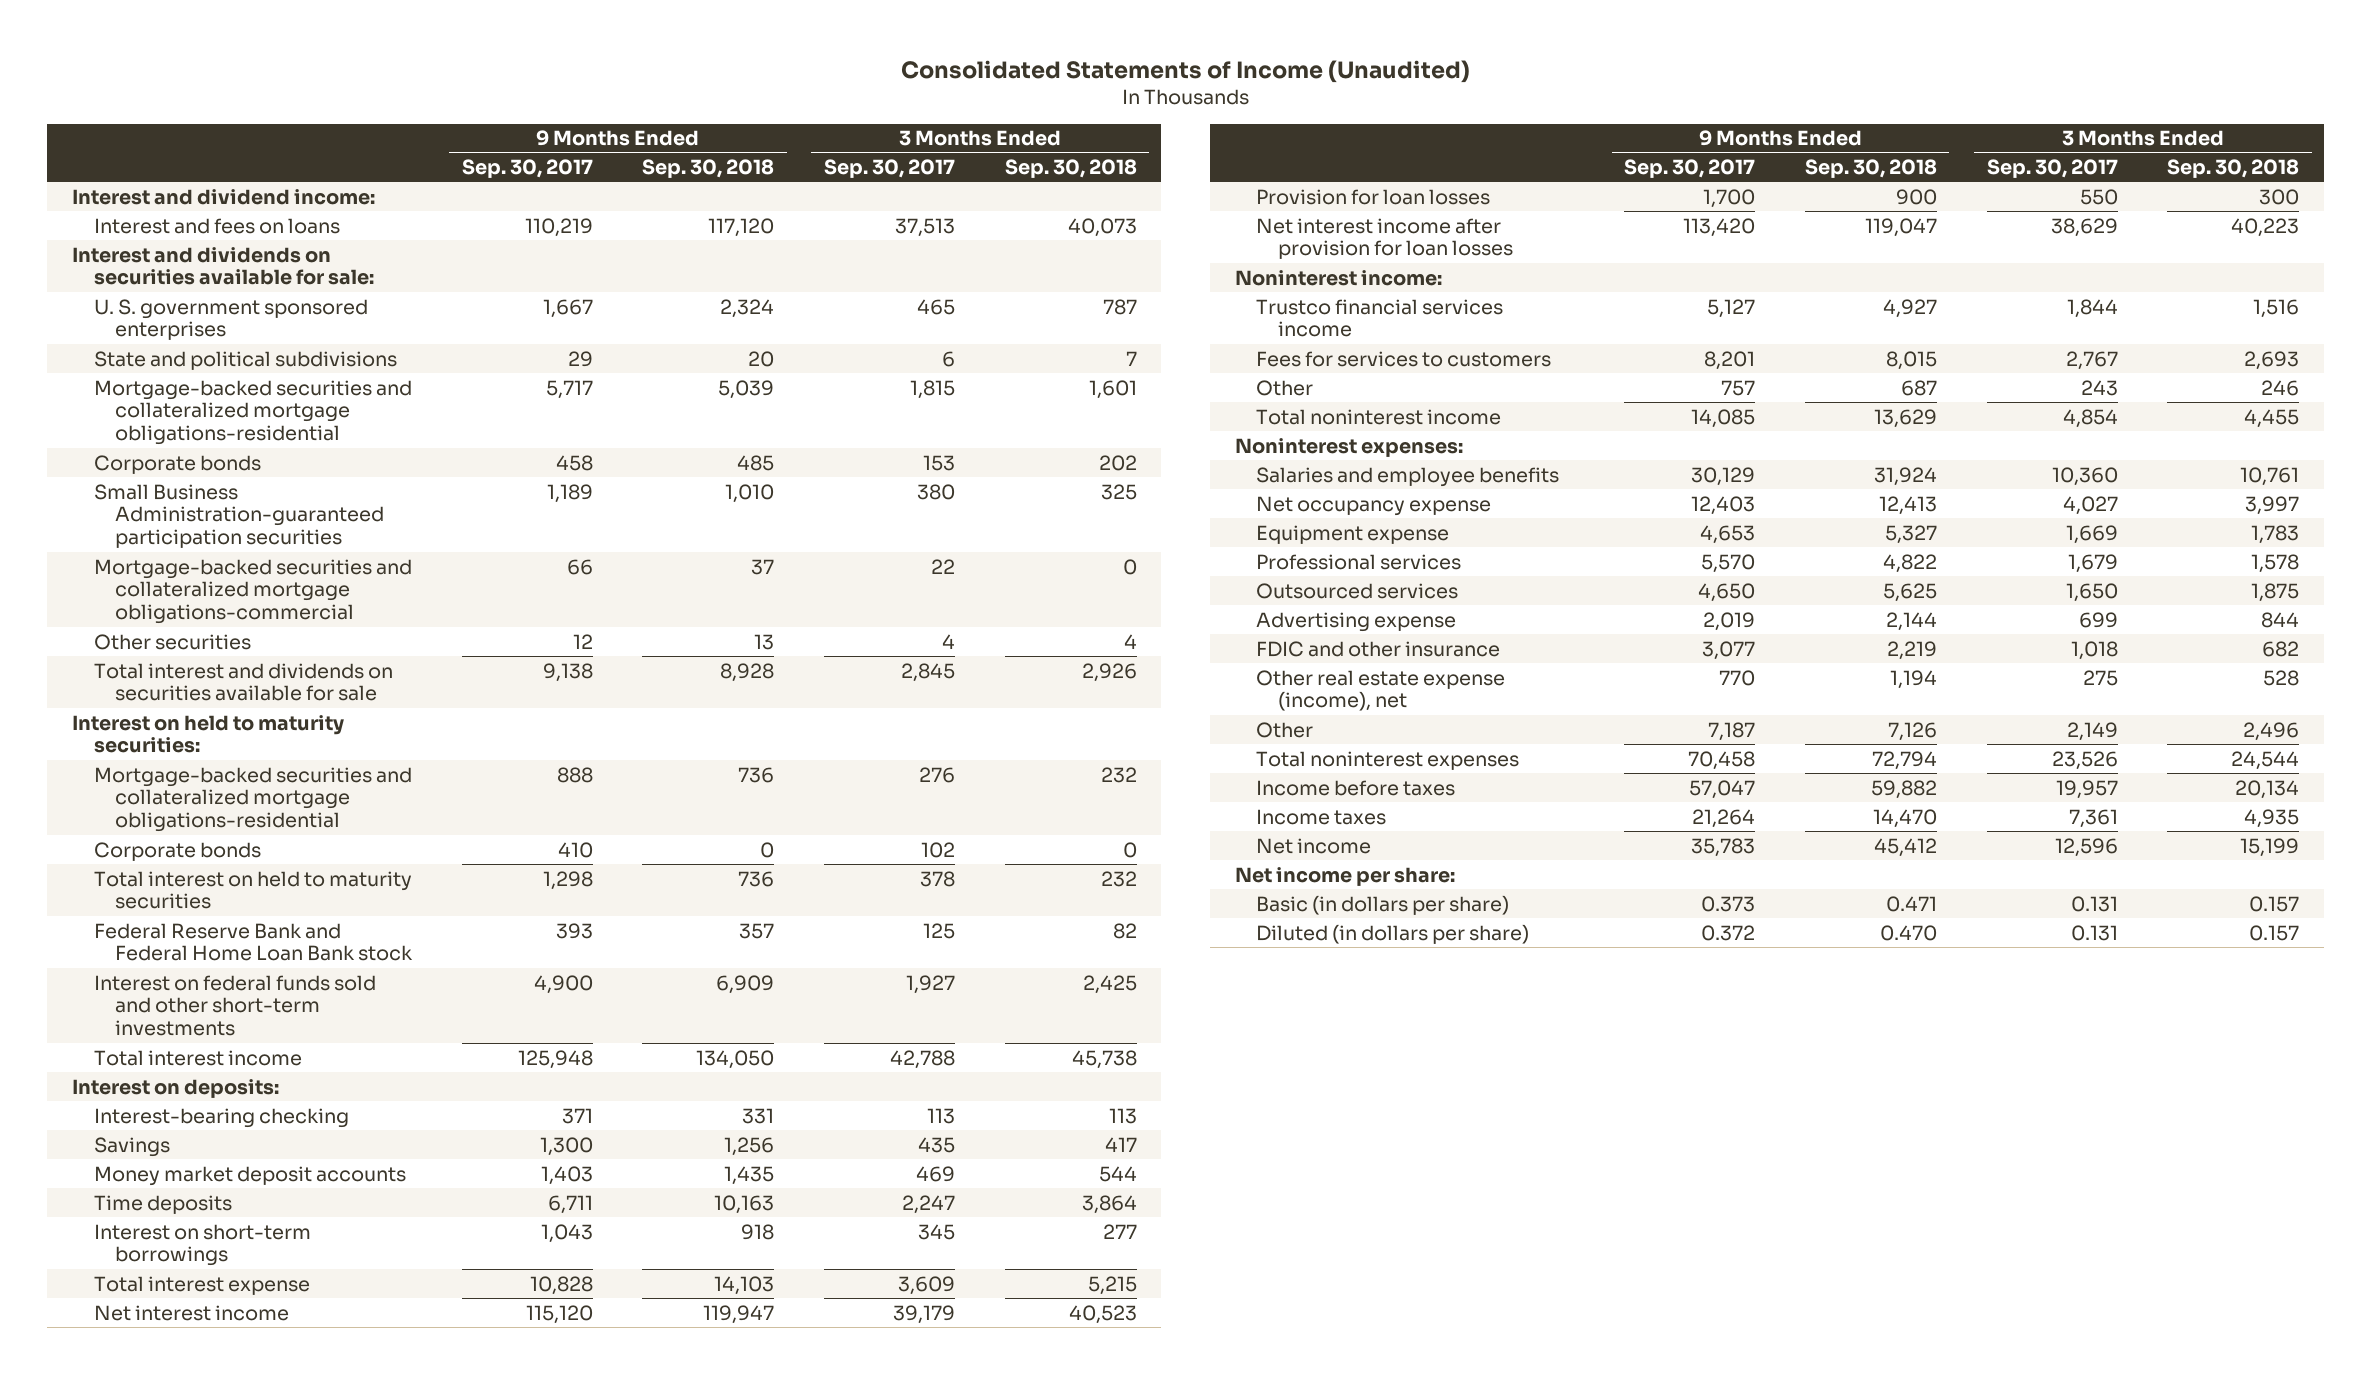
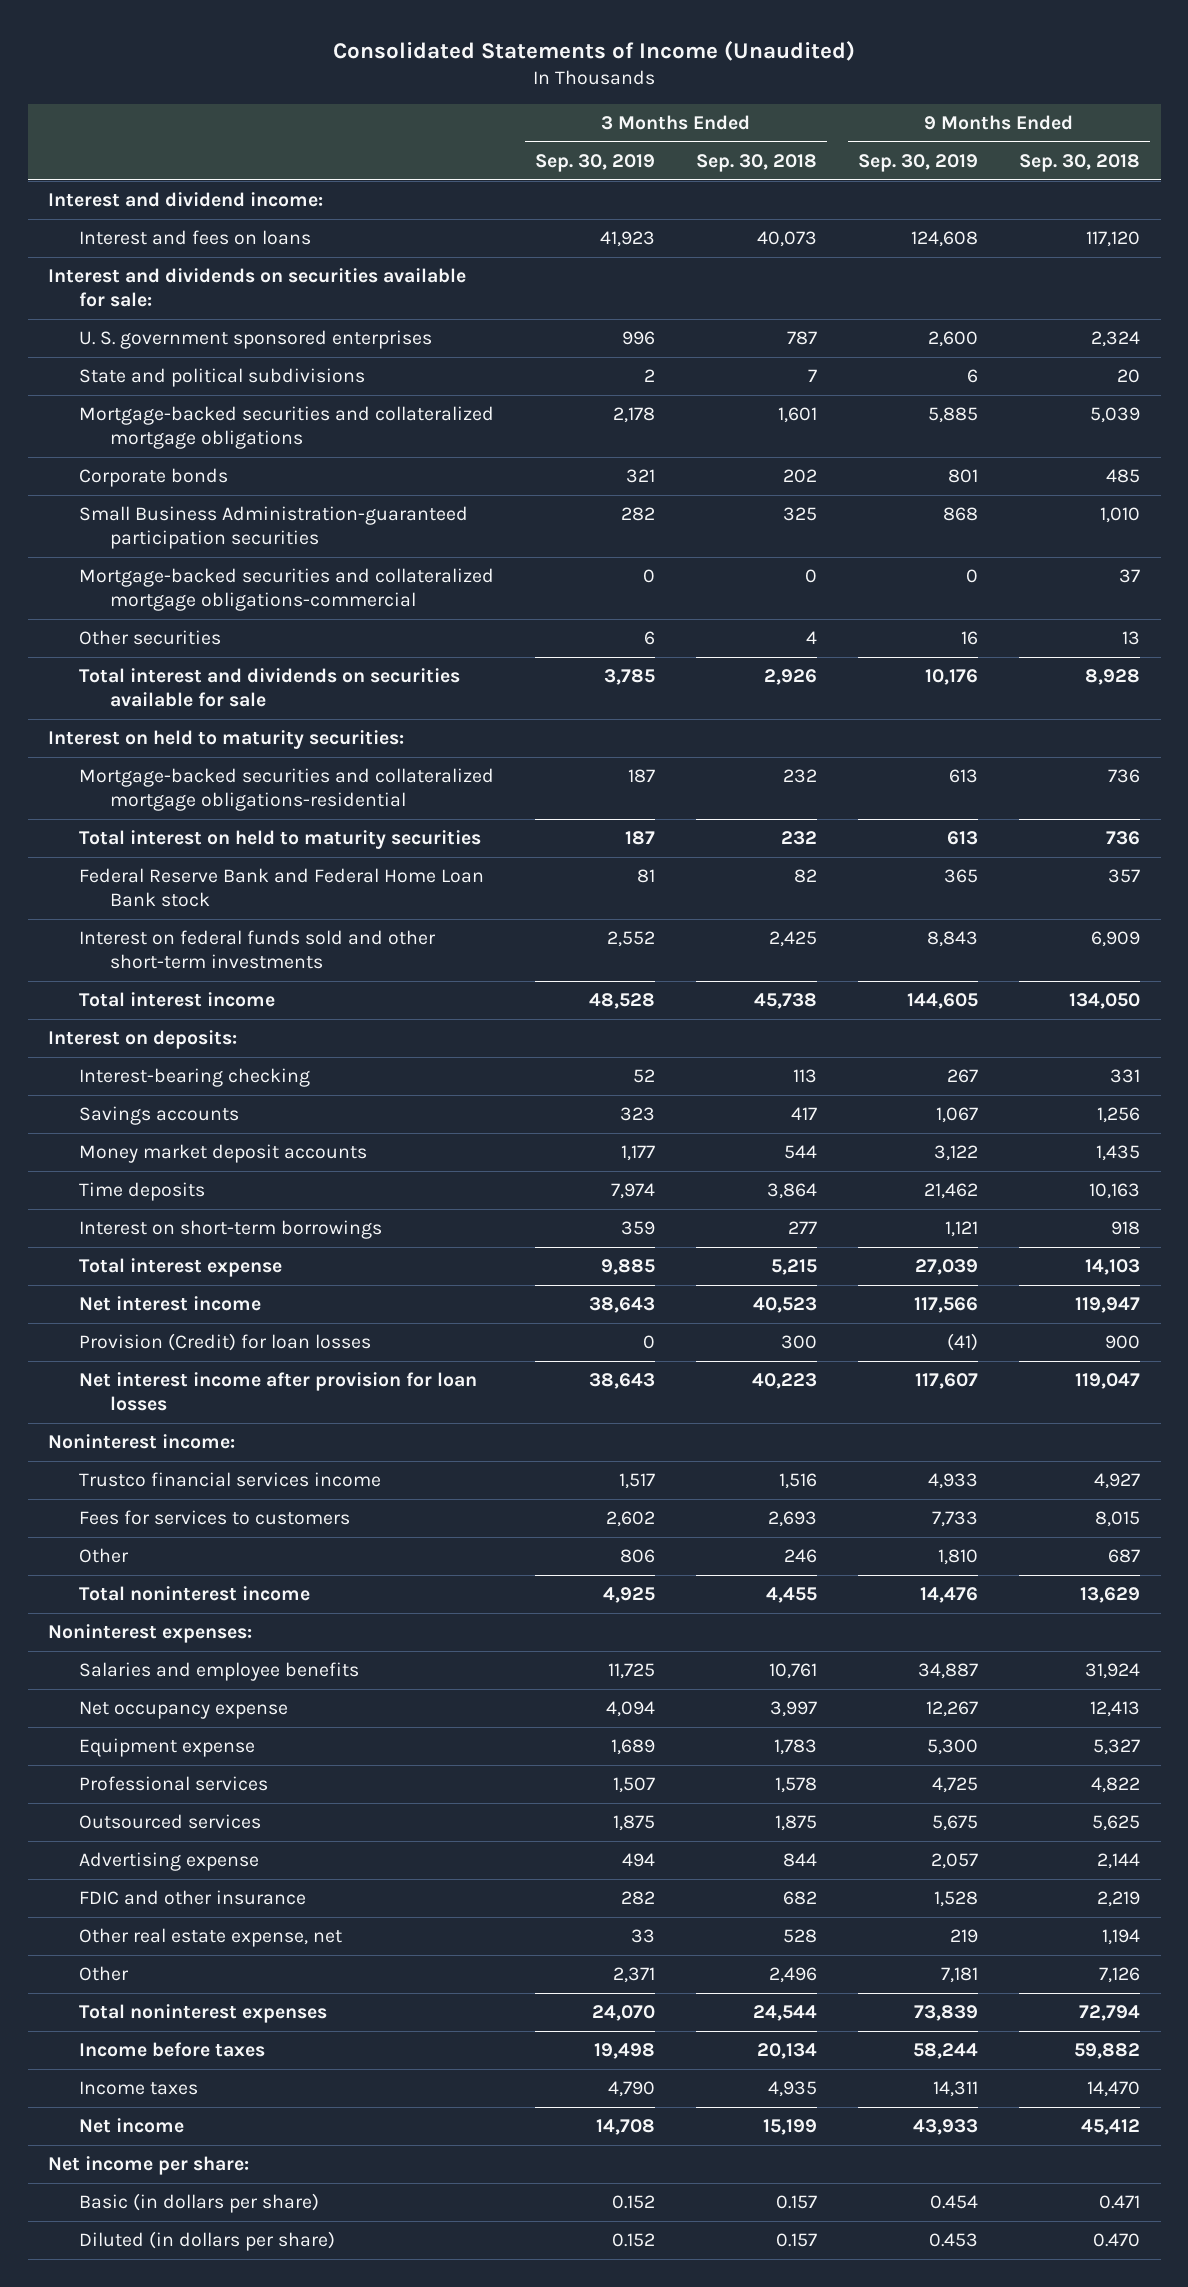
- | 9 Months Ended Sep. 30, 2017 | 9 Months Ended Sep. 30, 2018 | 3 Months Ended Sep. 30, 2017 | 3 Months Ended Sep. 30, 2018
+ | 3 Months Ended Sep. 30, 2019 | 3 Months Ended Sep. 30, 2018 | 9 Months Ended Sep. 30, 2019 | 9 Months Ended Sep. 30, 2018
- Mortgage-backed securities and collateralized mortgage obligations-residential | 5,717 | 5,039 | 1,815 | 1,601
+ Mortgage-backed securities and collateralized mortgage obligations | 2,178 | 1,601 | 5,885 | 5,039
- Corporate bonds | 410 | 0 | 102 | 0
- Savings | 1,300 | 1,256 | 435 | 417
+ Savings accounts | 323 | 417 | 1,067 | 1,256
- Provision for loan losses | 1,700 | 900 | 550 | 300
+ Provision (Credit) for loan losses | 0 | 300 | (41) | 900
- Other real estate expense (income), net | 770 | 1,194 | 275 | 528
+ Other real estate expense, net | 33 | 528 | 219 | 1,194

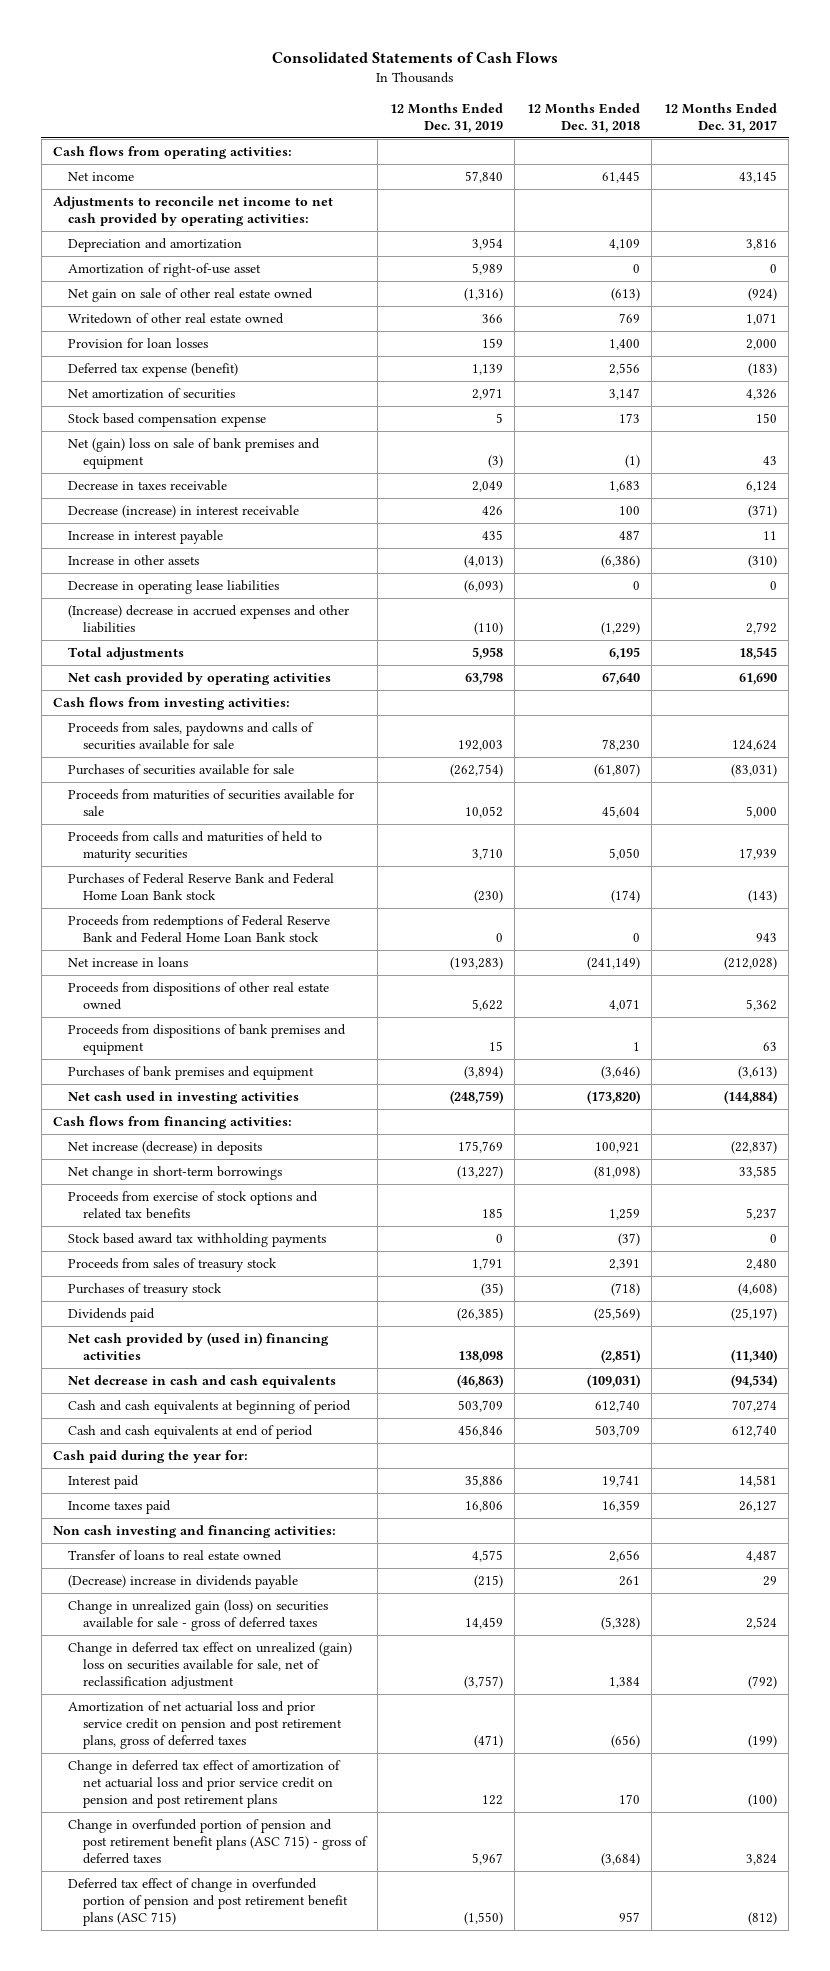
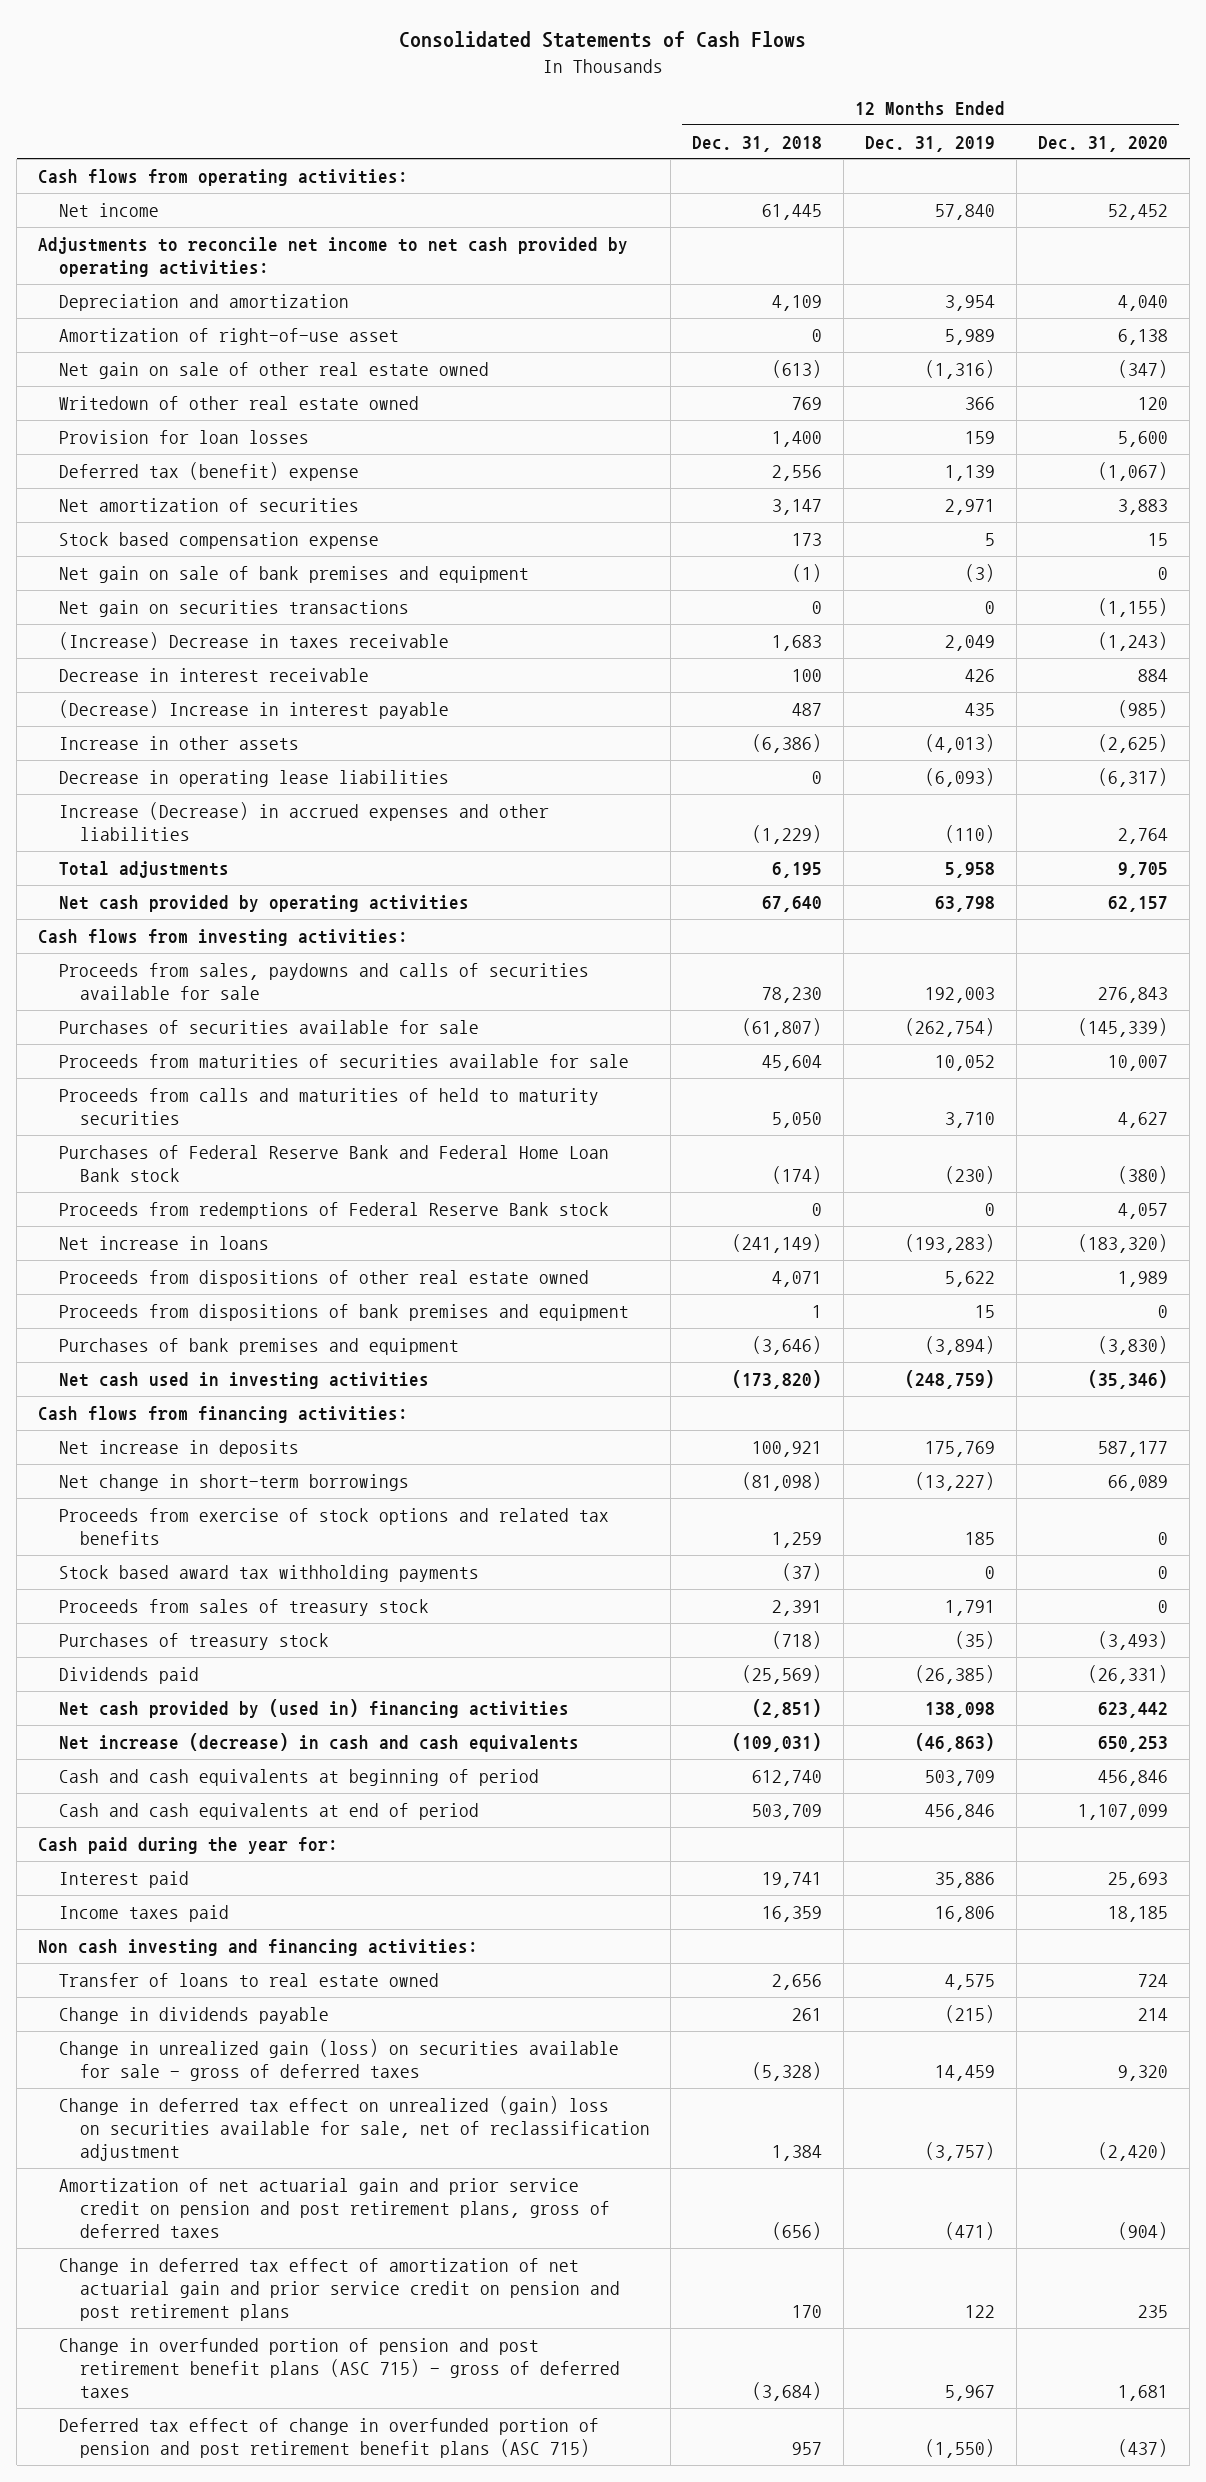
- | 12 Months Ended Dec. 31, 2019 | 12 Months Ended Dec. 31, 2018 | 12 Months Ended Dec. 31, 2017
+ | 12 Months Ended Dec. 31, 2018 | 12 Months Ended Dec. 31, 2019 | 12 Months Ended Dec. 31, 2020
- Deferred tax expense (benefit) | 1,139 | 2,556 | (183)
+ Deferred tax (benefit) expense | 2,556 | 1,139 | (1,067)
- Net (gain) loss on sale of bank premises and equipment | (3) | (1) | 43
- Decrease in taxes receivable | 2,049 | 1,683 | 6,124
- Decrease (increase) in interest receivable | 426 | 100 | (371)
- Increase in interest payable | 435 | 487 | 11
+ Net gain on sale of bank premises and equipment | (1) | (3) | 0
+ Net gain on securities transactions | 0 | 0 | (1,155)
+ (Increase) Decrease in taxes receivable | 1,683 | 2,049 | (1,243)
+ Decrease in interest receivable | 100 | 426 | 884
+ (Decrease) Increase in interest payable | 487 | 435 | (985)
- (Increase) decrease in accrued expenses and other liabilities | (110) | (1,229) | 2,792
+ Increase (Decrease) in accrued expenses and other liabilities | (1,229) | (110) | 2,764
- Proceeds from redemptions of Federal Reserve Bank and Federal Home Loan Bank stock | 0 | 0 | 943
+ Proceeds from redemptions of Federal Reserve Bank stock | 0 | 0 | 4,057
- Net increase (decrease) in deposits | 175,769 | 100,921 | (22,837)
+ Net increase in deposits | 100,921 | 175,769 | 587,177
- Net decrease in cash and cash equivalents | (46,863) | (109,031) | (94,534)
+ Net increase (decrease) in cash and cash equivalents | (109,031) | (46,863) | 650,253
- (Decrease) increase in dividends payable | (215) | 261 | 29
+ Change in dividends payable | 261 | (215) | 214
- Amortization of net actuarial loss and prior service credit on pension and post retirement plans, gross of deferred taxes | (471) | (656) | (199)
- Change in deferred tax effect of amortization of net actuarial loss and prior service credit on pension and post retirement plans | 122 | 170 | (100)
+ Amortization of net actuarial gain and prior service credit on pension and post retirement plans, gross of deferred taxes | (656) | (471) | (904)
+ Change in deferred tax effect of amortization of net actuarial gain and prior service credit on pension and post retirement plans | 170 | 122 | 235

